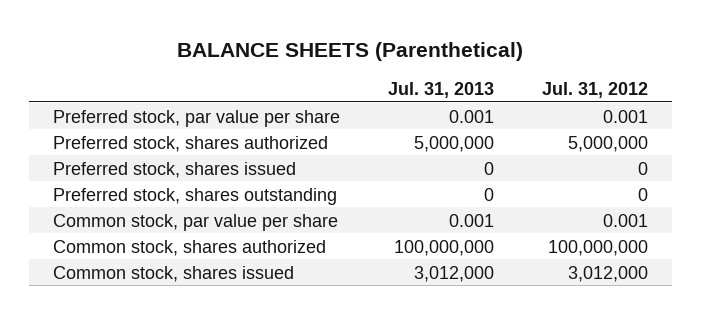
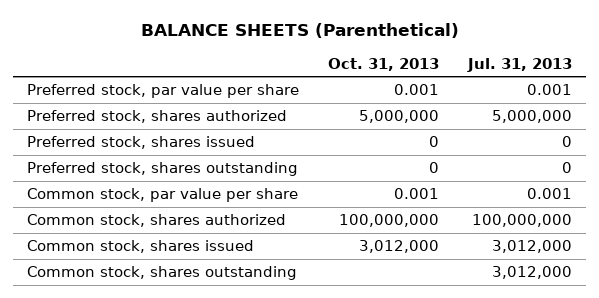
- | Jul. 31, 2013 | Jul. 31, 2012
+ | Oct. 31, 2013 | Jul. 31, 2013
+ Common stock, shares outstanding | | 3,012,000

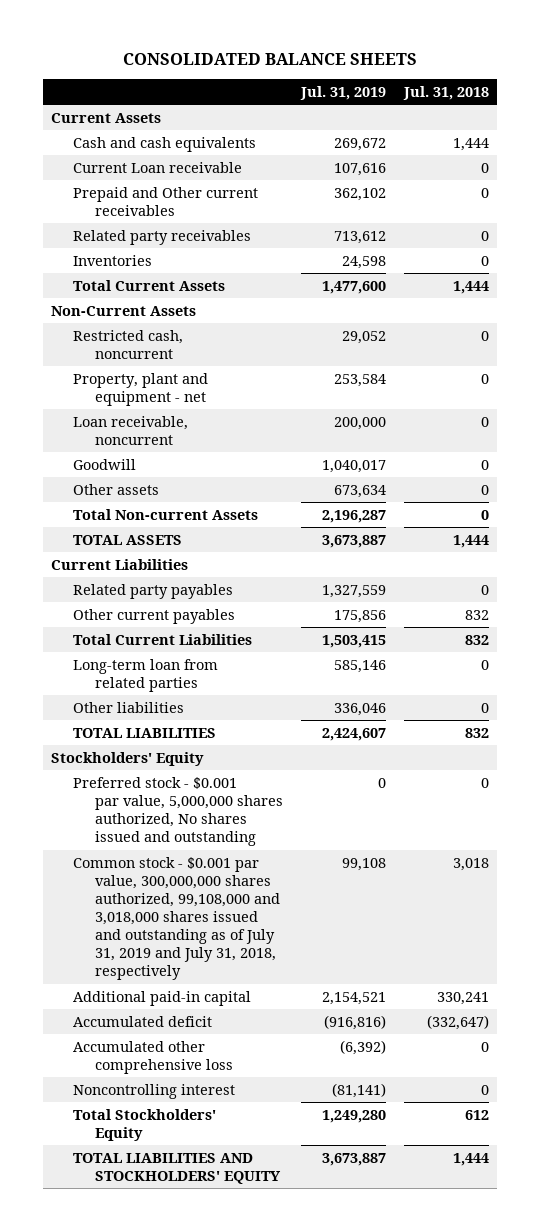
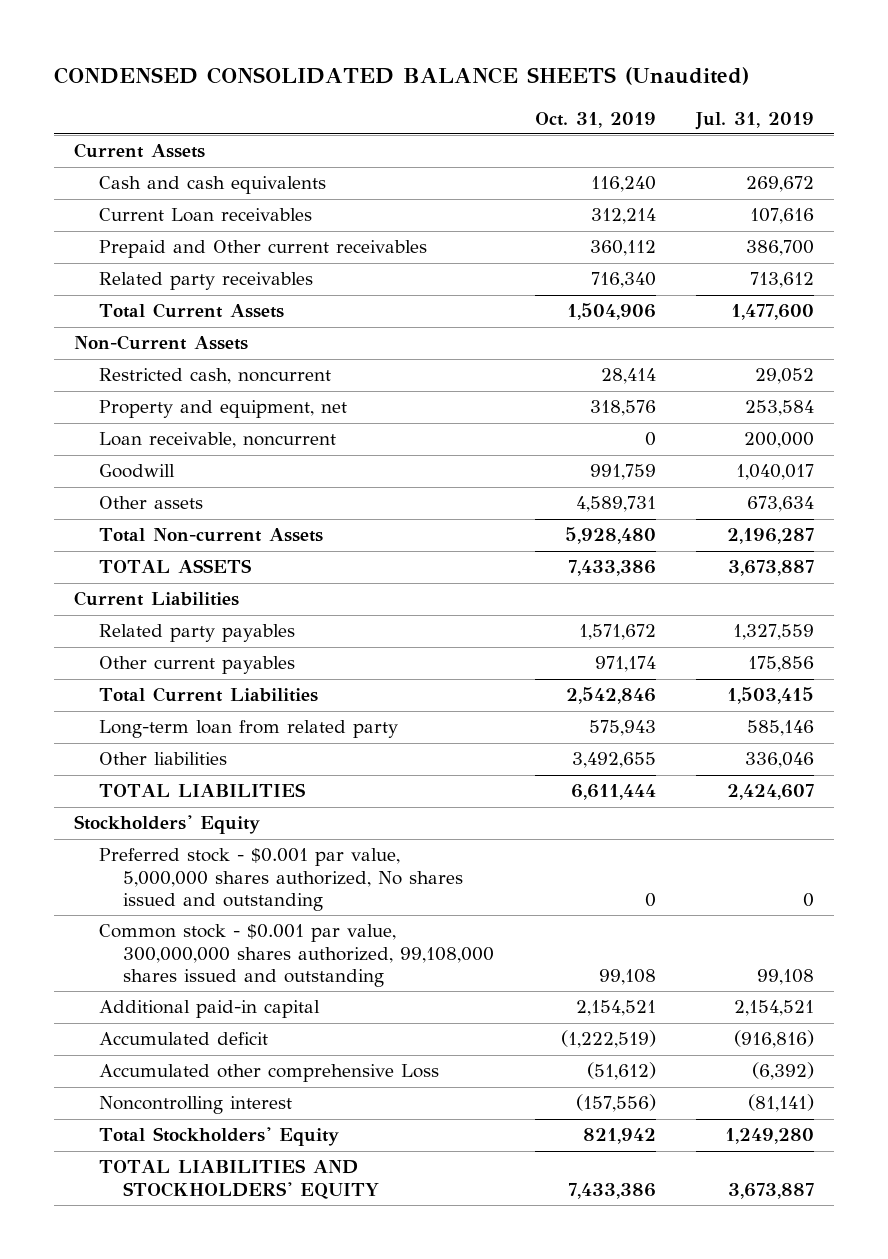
- CONSOLIDATED BALANCE SHEETS
+ CONDENSED CONSOLIDATED BALANCE SHEETS (Unaudited)
- | Jul. 31, 2019 | Jul. 31, 2018
+ | Oct. 31, 2019 | Jul. 31, 2019
- Current Loan receivable | 107,616 | 0
- Prepaid and Other current receivables | 362,102 | 0
+ Current Loan receivables | 312,214 | 107,616
+ Prepaid and Other current receivables | 360,112 | 386,700
- Inventories | 24,598 | 0
- Property, plant and equipment - net | 253,584 | 0
+ Property and equipment, net | 318,576 | 253,584
- Long-term loan from related parties | 585,146 | 0
+ Long-term loan from related party | 575,943 | 585,146
- Common stock - $0.001 par value, 300,000,000 shares authorized, 99,108,000 and 3,018,000 shares issued and outstanding as of July 31, 2019 and July 31, 2018, respectively | 99,108 | 3,018
+ Common stock - $0.001 par value, 300,000,000 shares authorized, 99,108,000 shares issued and outstanding | 99,108 | 99,108
- Accumulated other comprehensive loss | (6,392) | 0
+ Accumulated other comprehensive Loss | (51,612) | (6,392)

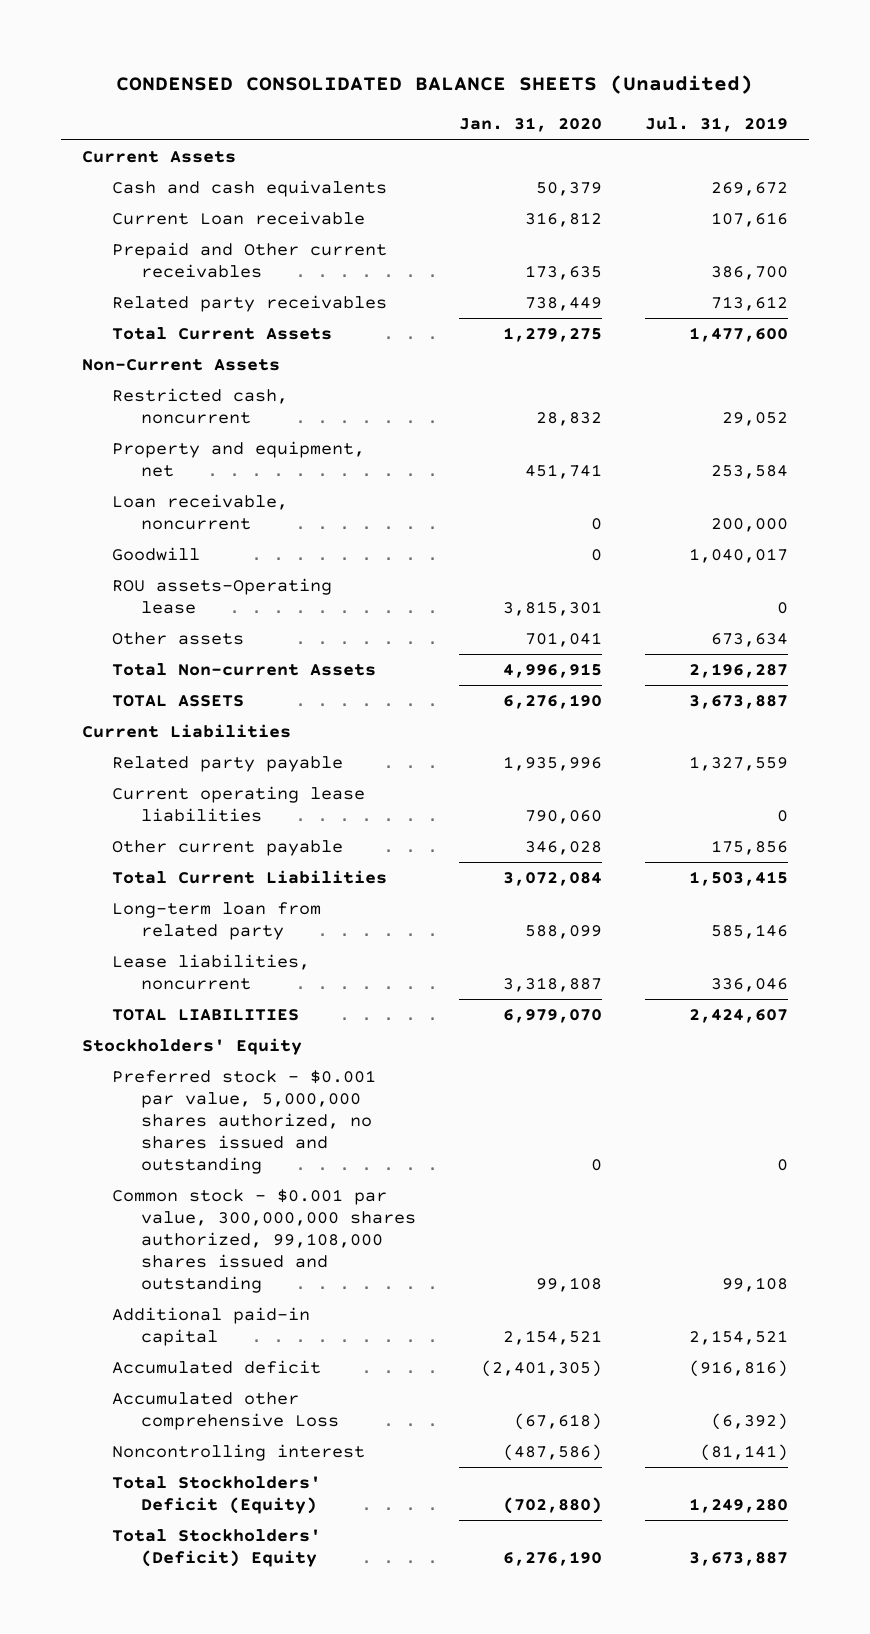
- | Oct. 31, 2019 | Jul. 31, 2019
+ | Jan. 31, 2020 | Jul. 31, 2019
- Current Loan receivables | 312,214 | 107,616
+ Current Loan receivable | 316,812 | 107,616
+ ROU assets-Operating lease | 3,815,301 | 0
- Related party payables | 1,571,672 | 1,327,559
- Other current payables | 971,174 | 175,856
+ Related party payable | 1,935,996 | 1,327,559
+ Current operating lease liabilities | 790,060 | 0
+ Other current payable | 346,028 | 175,856
- Other liabilities | 3,492,655 | 336,046
+ Lease liabilities, noncurrent | 3,318,887 | 336,046
- Preferred stock - $0.001 par value, 5,000,000 shares authorized, No shares issued and outstanding | 0 | 0
+ Preferred stock - $0.001 par value, 5,000,000 shares authorized, no shares issued and outstanding | 0 | 0
- Total Stockholders' Equity | 821,942 | 1,249,280
- TOTAL LIABILITIES AND STOCKHOLDERS' EQUITY | 7,433,386 | 3,673,887
+ Total Stockholders' Deficit (Equity) | (702,880) | 1,249,280
+ Total Stockholders' (Deficit) Equity | 6,276,190 | 3,673,887

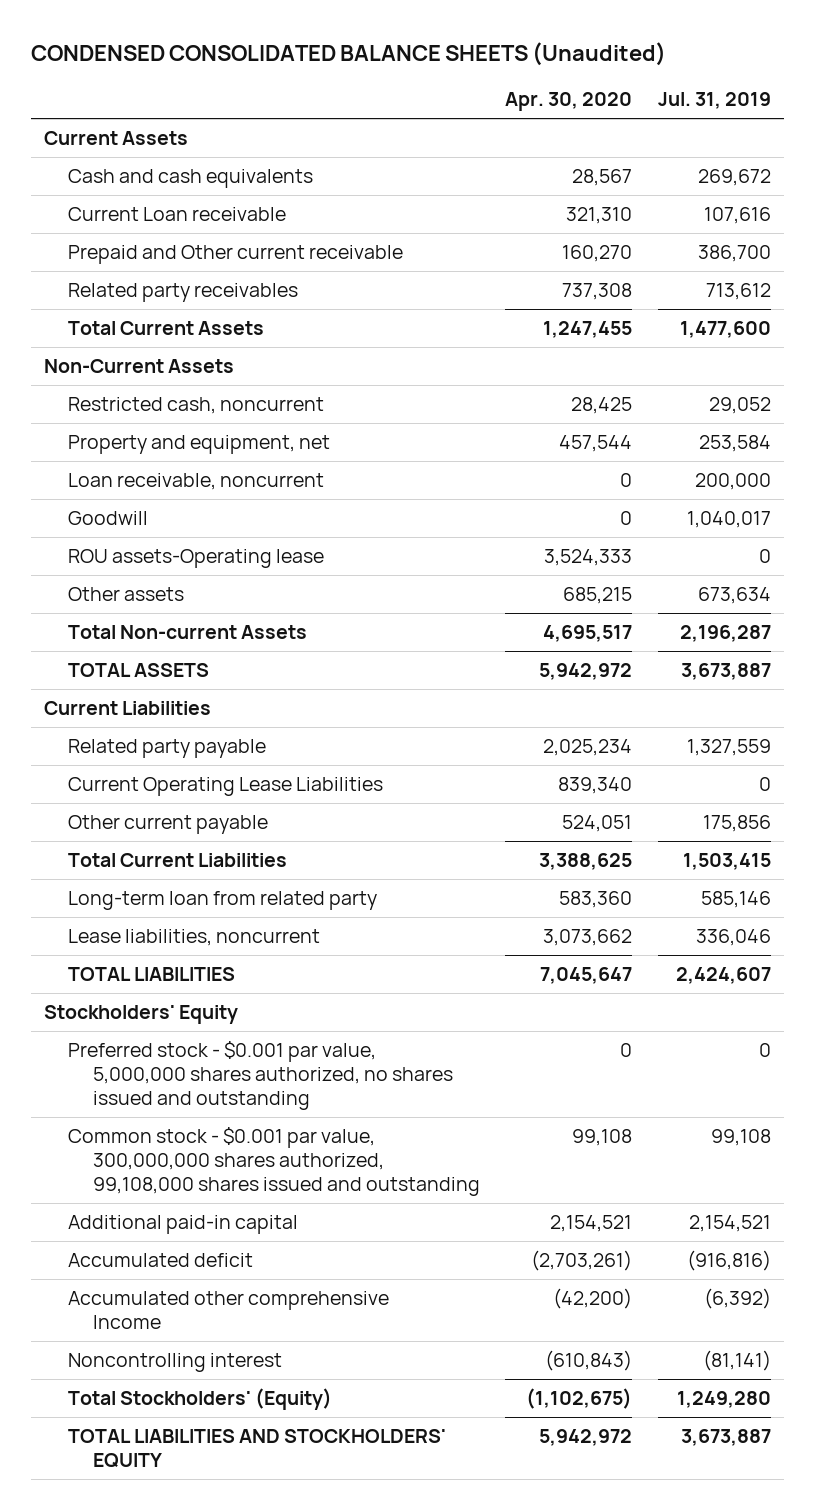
- | Jan. 31, 2020 | Jul. 31, 2019
+ | Apr. 30, 2020 | Jul. 31, 2019
- Prepaid and Other current receivables | 173,635 | 386,700
+ Prepaid and Other current receivable | 160,270 | 386,700
- Current operating lease liabilities | 790,060 | 0
+ Current Operating Lease Liabilities | 839,340 | 0
- Accumulated other comprehensive Loss | (67,618) | (6,392)
+ Accumulated other comprehensive Income | (42,200) | (6,392)
- Total Stockholders' Deficit (Equity) | (702,880) | 1,249,280
- Total Stockholders' (Deficit) Equity | 6,276,190 | 3,673,887
+ Total Stockholders' (Equity) | (1,102,675) | 1,249,280
+ TOTAL LIABILITIES AND STOCKHOLDERS' EQUITY | 5,942,972 | 3,673,887

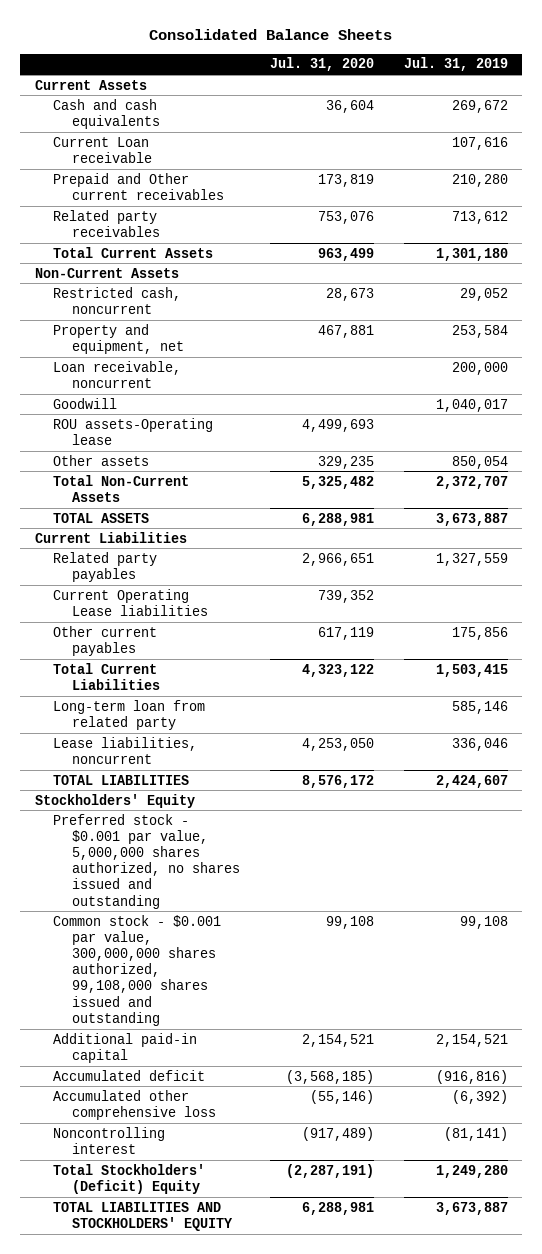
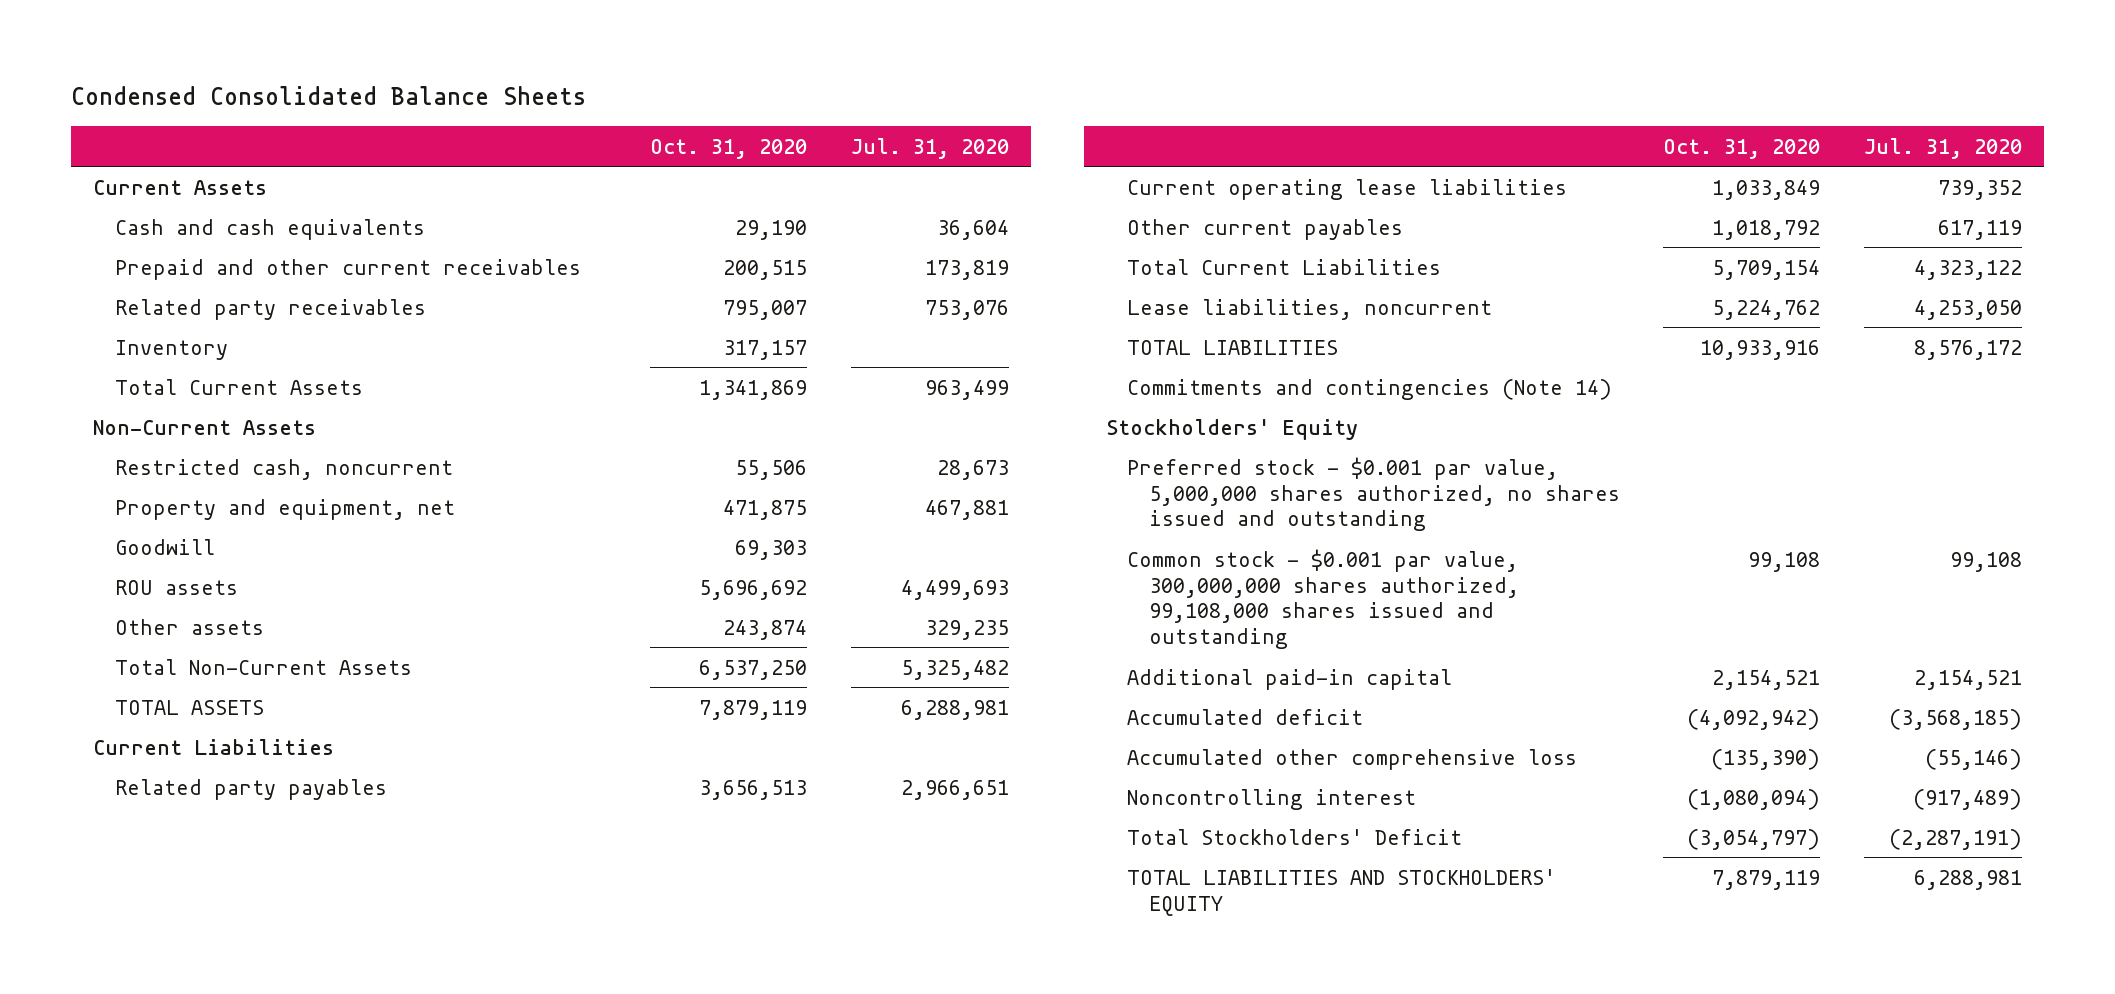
- Consolidated Balance Sheets
+ Condensed Consolidated Balance Sheets
- | Jul. 31, 2020 | Jul. 31, 2019
+ | Oct. 31, 2020 | Jul. 31, 2020
- Current Loan receivable | | 107,616
- Prepaid and Other current receivables | 173,819 | 210,280
+ Prepaid and other current receivables | 200,515 | 173,819
+ Inventory | 317,157 |
- Loan receivable, noncurrent | | 200,000
- ROU assets-Operating lease | 4,499,693 |
+ ROU assets | 5,696,692 | 4,499,693
- Current Operating Lease liabilities | 739,352 |
+ Current operating lease liabilities | 1,033,849 | 739,352
- Long-term loan from related party | | 585,146
+ Commitments and contingencies (Note 14)
- Total Stockholders' (Deficit) Equity | (2,287,191) | 1,249,280
+ Total Stockholders' Deficit | (3,054,797) | (2,287,191)

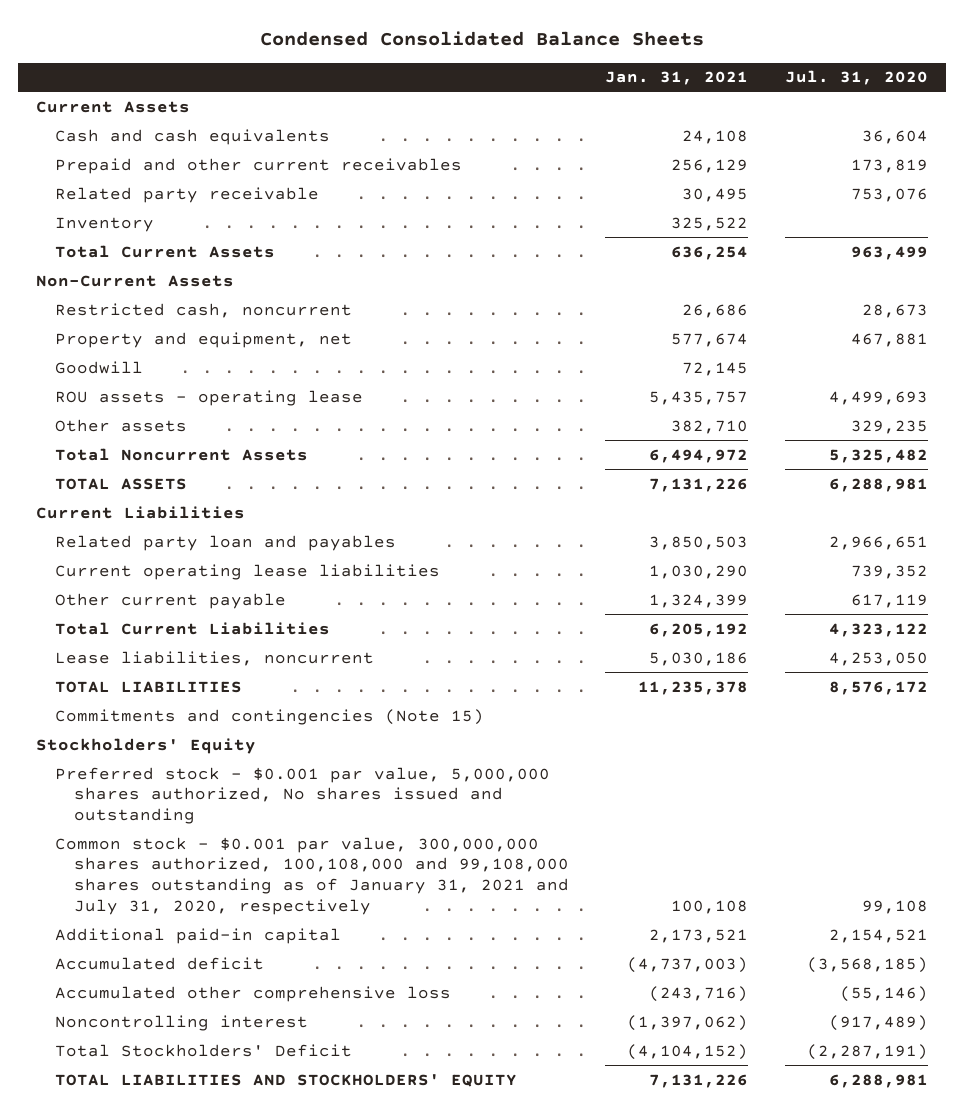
- | Oct. 31, 2020 | Jul. 31, 2020
+ | Jan. 31, 2021 | Jul. 31, 2020
- Related party receivables | 795,007 | 753,076
+ Related party receivable | 30,495 | 753,076
- ROU assets | 5,696,692 | 4,499,693
+ ROU assets - operating lease | 5,435,757 | 4,499,693
- Total Non-Current Assets | 6,537,250 | 5,325,482
+ Total Noncurrent Assets | 6,494,972 | 5,325,482
- Related party payables | 3,656,513 | 2,966,651
+ Related party loan and payables | 3,850,503 | 2,966,651
- Other current payables | 1,018,792 | 617,119
+ Other current payable | 1,324,399 | 617,119
- Commitments and contingencies (Note 14)
+ Commitments and contingencies (Note 15)
- Preferred stock - $0.001 par value, 5,000,000 shares authorized, no shares issued and outstanding
- Common stock - $0.001 par value, 300,000,000 shares authorized, 99,108,000 shares issued and outstanding | 99,108 | 99,108
+ Preferred stock - $0.001 par value, 5,000,000 shares authorized, No shares issued and outstanding
+ Common stock - $0.001 par value, 300,000,000 shares authorized, 100,108,000 and 99,108,000 shares outstanding as of January 31, 2021 and July 31, 2020, respectively | 100,108 | 99,108

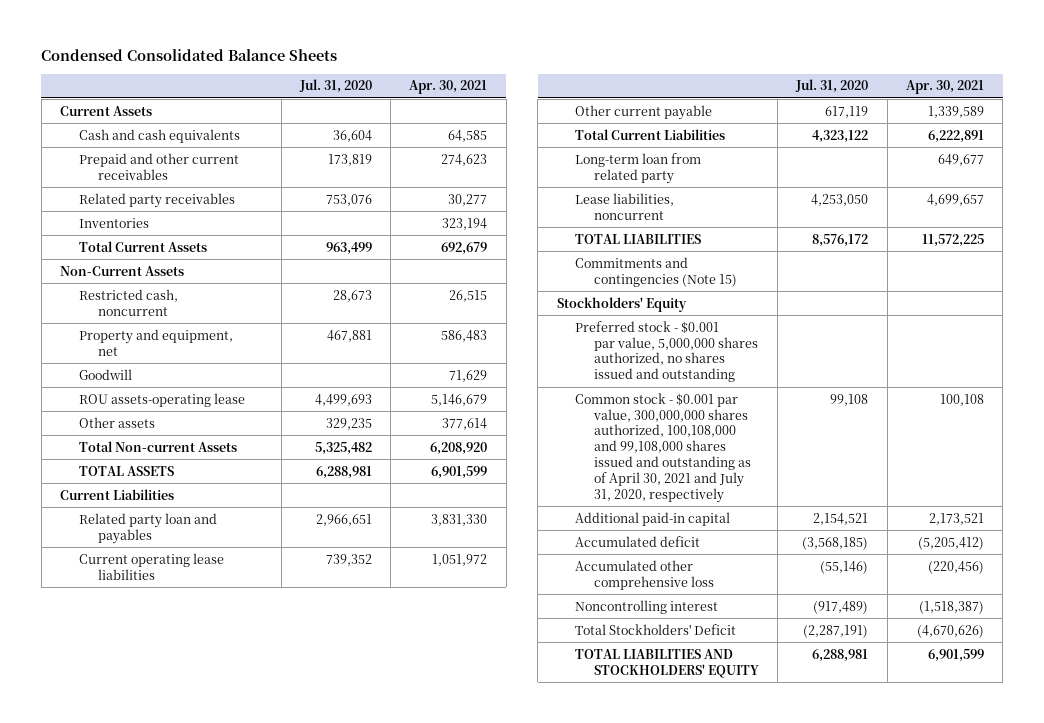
- | Jan. 31, 2021 | Jul. 31, 2020
+ | Jul. 31, 2020 | Apr. 30, 2021
- Related party receivable | 30,495 | 753,076
- Inventory | 325,522 |
+ Related party receivables | 753,076 | 30,277
+ Inventories | | 323,194
- ROU assets - operating lease | 5,435,757 | 4,499,693
+ ROU assets-operating lease | 4,499,693 | 5,146,679
- Total Noncurrent Assets | 6,494,972 | 5,325,482
+ Total Non-current Assets | 5,325,482 | 6,208,920
+ Long-term loan from related party | | 649,677
- Preferred stock - $0.001 par value, 5,000,000 shares authorized, No shares issued and outstanding
- Common stock - $0.001 par value, 300,000,000 shares authorized, 100,108,000 and 99,108,000 shares outstanding as of January 31, 2021 and July 31, 2020, respectively | 100,108 | 99,108
+ Preferred stock - $0.001 par value, 5,000,000 shares authorized, no shares issued and outstanding
+ Common stock - $0.001 par value, 300,000,000 shares authorized, 100,108,000 and 99,108,000 shares issued and outstanding as of April 30, 2021 and July 31, 2020, respectively | 99,108 | 100,108

